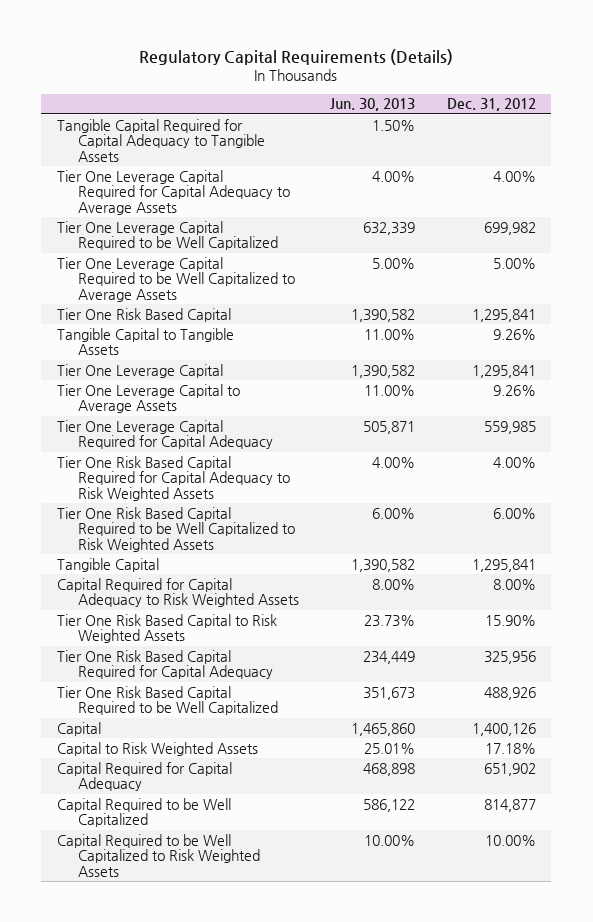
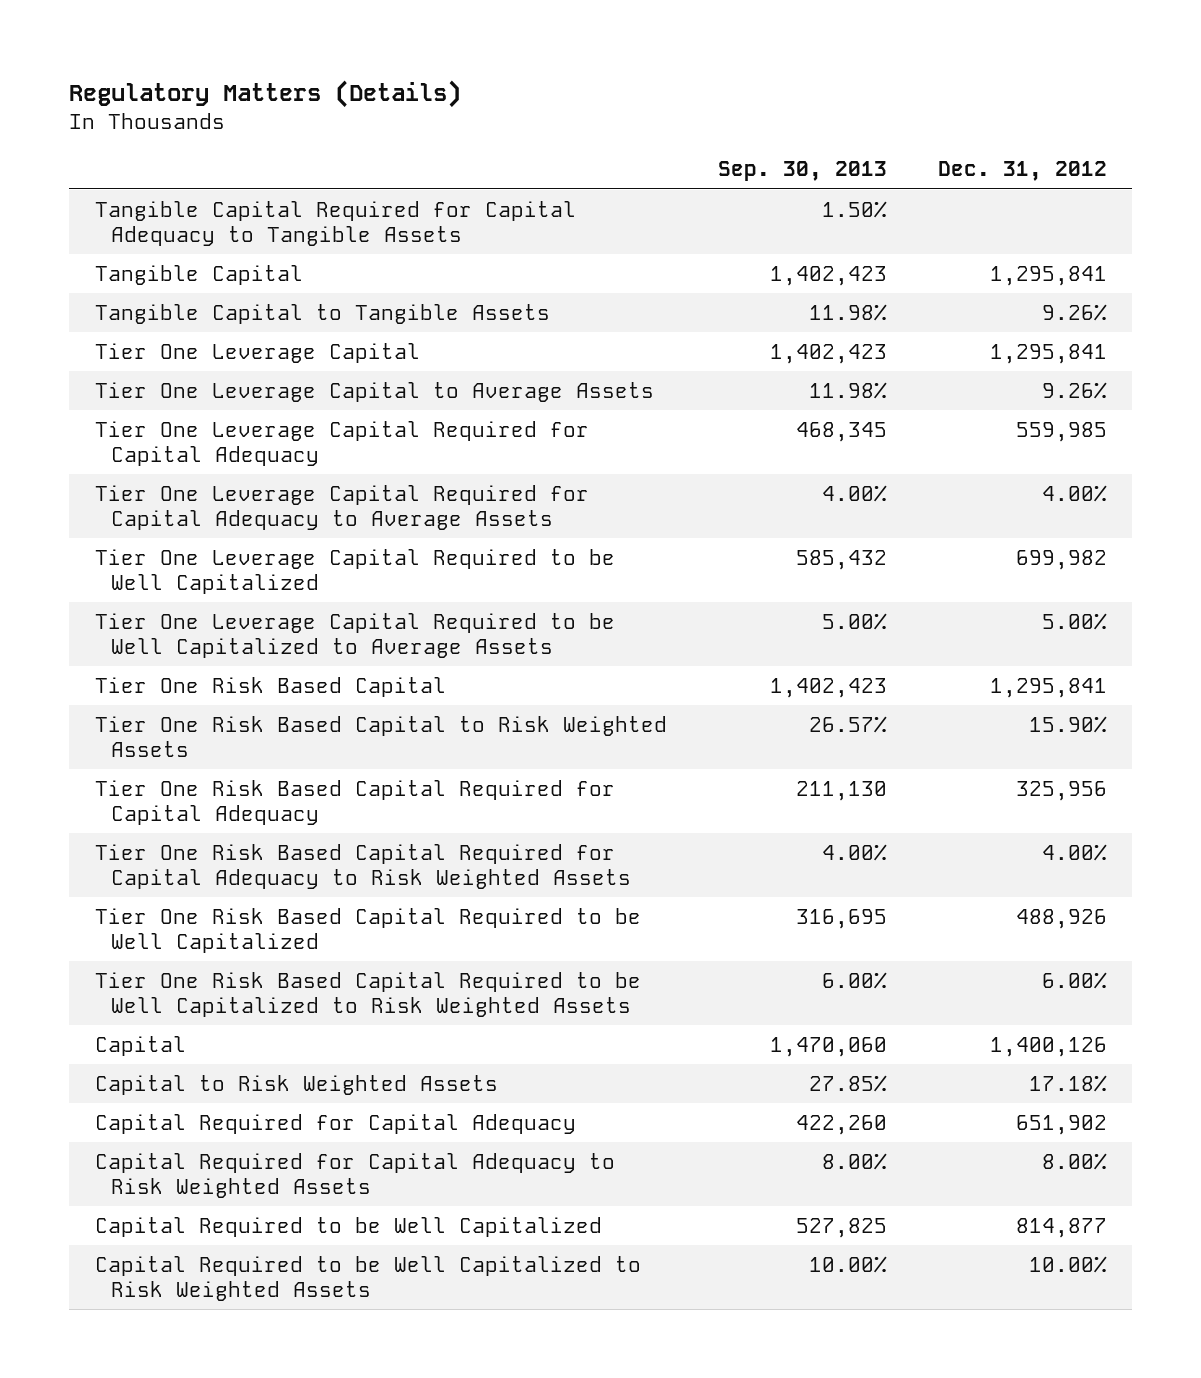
- Regulatory Capital Requirements (Details)
+ Regulatory Matters (Details)
- | Jun. 30, 2013 | Dec. 31, 2012
+ | Sep. 30, 2013 | Dec. 31, 2012
moved up: Tangible Capital | 1,402,423 | 1,295,841
moved down: Tier One Leverage Capital Required for Capital Adequacy to Average Assets | 4.00% | 4.00%
moved down: Tier One Leverage Capital Required to be Well Capitalized | 585,432 | 699,982
moved down: Tier One Leverage Capital Required to be Well Capitalized to Average Assets | 5.00% | 5.00%
moved down: Tier One Risk Based Capital | 1,402,423 | 1,295,841
moved down: Tier One Risk Based Capital Required for Capital Adequacy to Risk Weighted Assets | 4.00% | 4.00%
moved down: Tier One Risk Based Capital Required to be Well Capitalized to Risk Weighted Assets | 6.00% | 6.00%
moved down: Capital Required for Capital Adequacy to Risk Weighted Assets | 8.00% | 8.00%

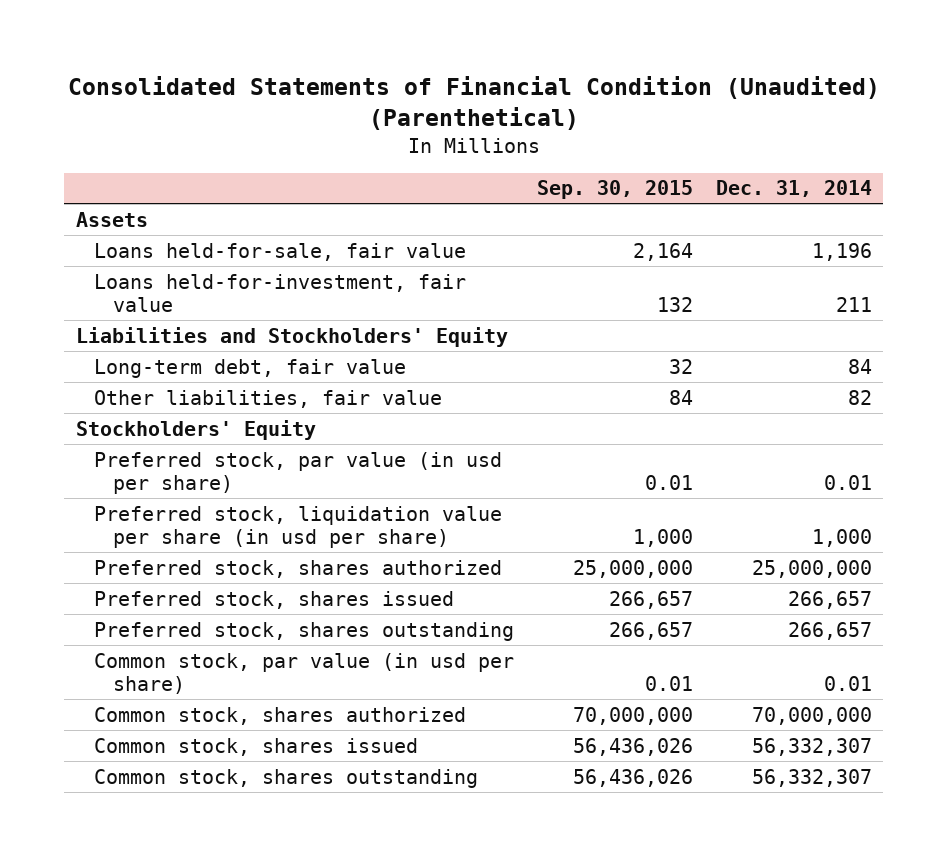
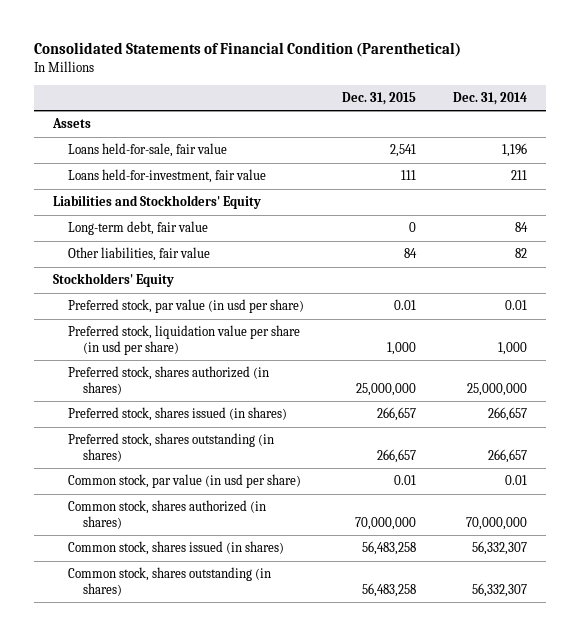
- Consolidated Statements of Financial Condition (Unaudited) (Parenthetical)
+ Consolidated Statements of Financial Condition (Parenthetical)
- | Sep. 30, 2015 | Dec. 31, 2014
+ | Dec. 31, 2015 | Dec. 31, 2014
- Preferred stock, shares authorized | 25,000,000 | 25,000,000
- Preferred stock, shares issued | 266,657 | 266,657
- Preferred stock, shares outstanding | 266,657 | 266,657
+ Preferred stock, shares authorized (in shares) | 25,000,000 | 25,000,000
+ Preferred stock, shares issued (in shares) | 266,657 | 266,657
+ Preferred stock, shares outstanding (in shares) | 266,657 | 266,657
- Common stock, shares authorized | 70,000,000 | 70,000,000
- Common stock, shares issued | 56,436,026 | 56,332,307
- Common stock, shares outstanding | 56,436,026 | 56,332,307
+ Common stock, shares authorized (in shares) | 70,000,000 | 70,000,000
+ Common stock, shares issued (in shares) | 56,483,258 | 56,332,307
+ Common stock, shares outstanding (in shares) | 56,483,258 | 56,332,307

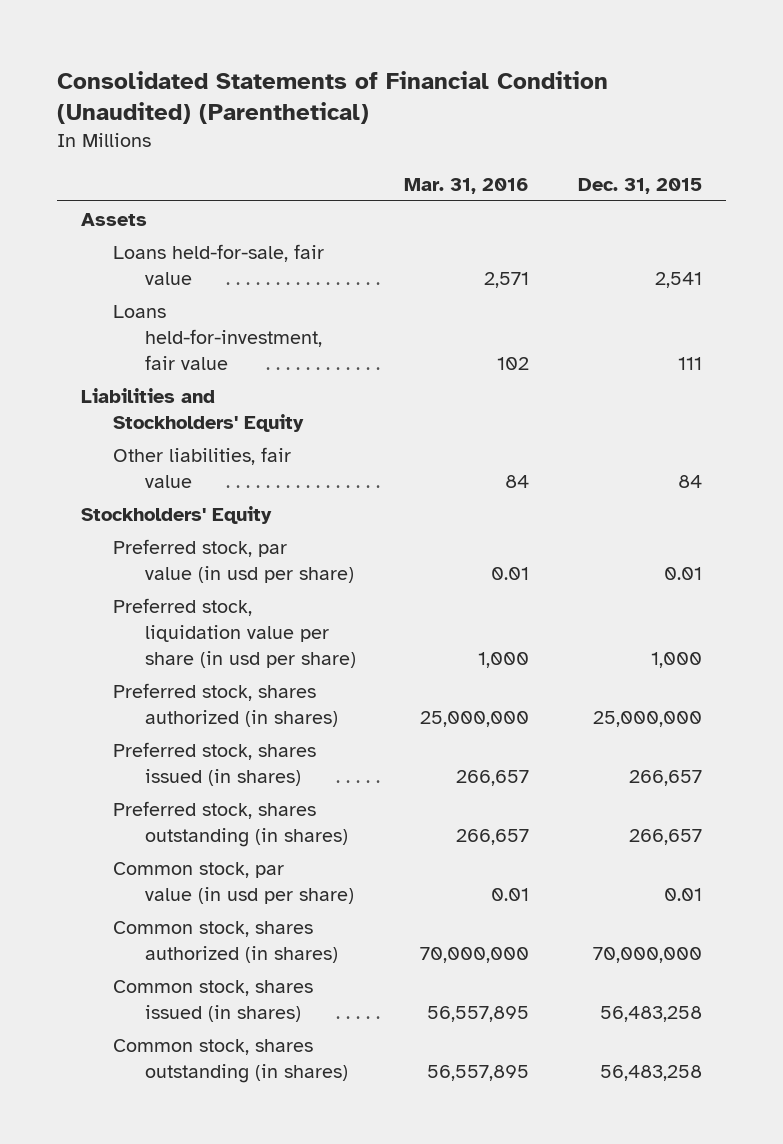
- Consolidated Statements of Financial Condition (Parenthetical)
+ Consolidated Statements of Financial Condition (Unaudited) (Parenthetical)
- | Dec. 31, 2015 | Dec. 31, 2014
+ | Mar. 31, 2016 | Dec. 31, 2015
- Long-term debt, fair value | 0 | 84

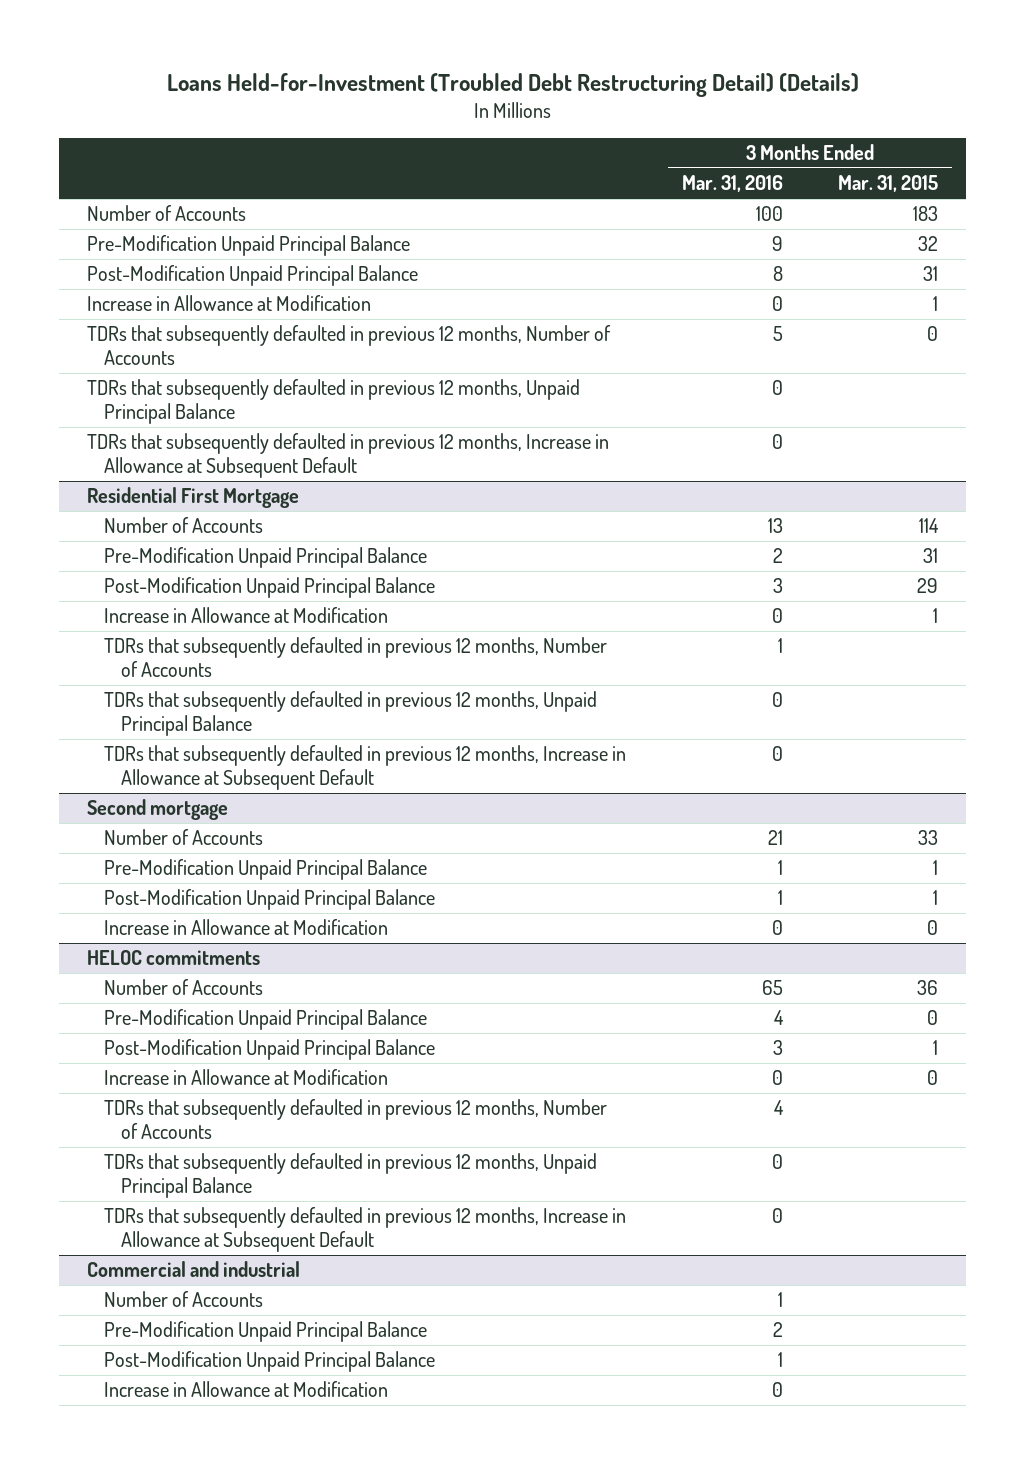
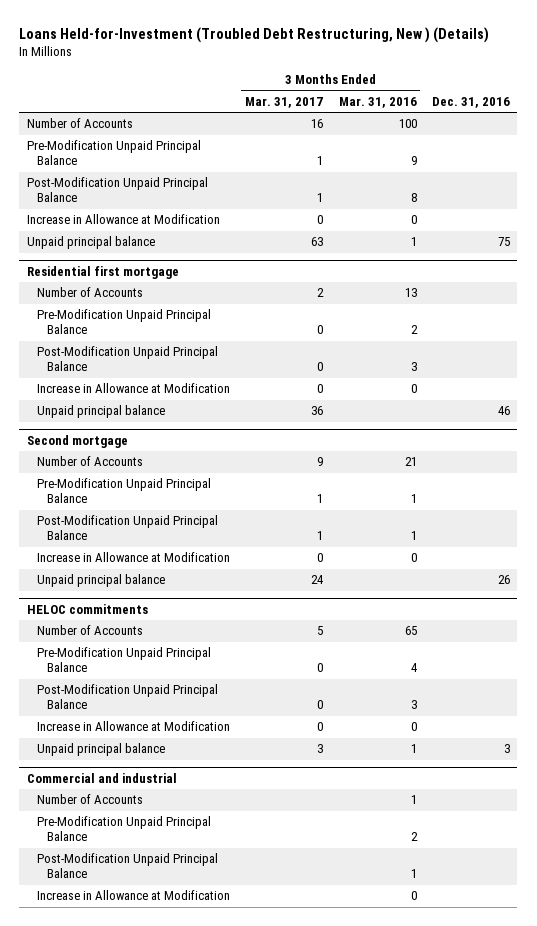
- Loans Held-for-Investment (Troubled Debt Restructuring Detail) (Details)
+ Loans Held-for-Investment (Troubled Debt Restructuring, New ) (Details)
- | 3 Months Ended Mar. 31, 2016 | 3 Months Ended Mar. 31, 2015
+ | 3 Months Ended Mar. 31, 2017 | 3 Months Ended Mar. 31, 2016 | Dec. 31, 2016
- TDRs that subsequently defaulted in previous 12 months, Number of Accounts | 5 | 0
- TDRs that subsequently defaulted in previous 12 months, Unpaid Principal Balance | 0 |
- TDRs that subsequently defaulted in previous 12 months, Increase in Allowance at Subsequent Default | 0 |
- Residential First Mortgage
+ Unpaid principal balance | 63 | 1 | 75
+ Residential first mortgage
- TDRs that subsequently defaulted in previous 12 months, Number of Accounts | 1 |
- TDRs that subsequently defaulted in previous 12 months, Unpaid Principal Balance | 0 |
- TDRs that subsequently defaulted in previous 12 months, Increase in Allowance at Subsequent Default | 0 |
+ Unpaid principal balance | 36 | | 46
@ Second mortgage
+ Unpaid principal balance | 24 | | 26
@ HELOC commitments
- TDRs that subsequently defaulted in previous 12 months, Number of Accounts | 4 |
- TDRs that subsequently defaulted in previous 12 months, Unpaid Principal Balance | 0 |
- TDRs that subsequently defaulted in previous 12 months, Increase in Allowance at Subsequent Default | 0 |
+ Unpaid principal balance | 3 | 1 | 3

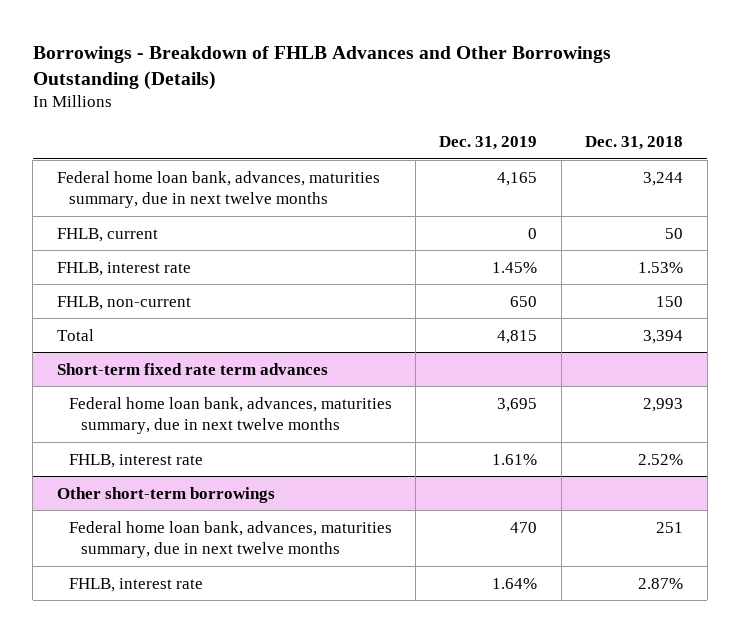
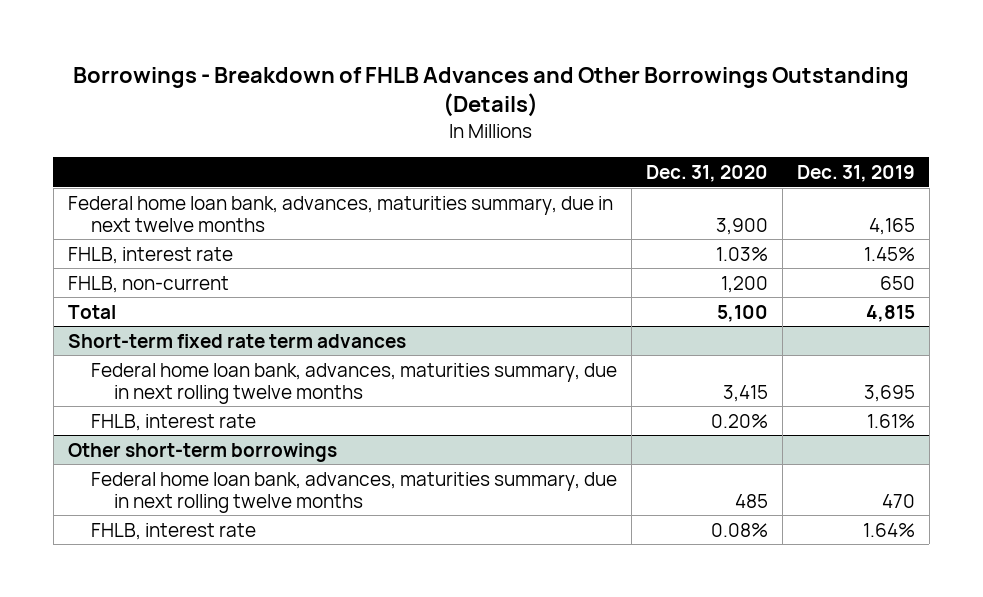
- | Dec. 31, 2019 | Dec. 31, 2018
+ | Dec. 31, 2020 | Dec. 31, 2019
- FHLB, current | 0 | 50
@ Short-term fixed rate term advances
- Federal home loan bank, advances, maturities summary, due in next twelve months | 3,695 | 2,993
+ Federal home loan bank, advances, maturities summary, due in next rolling twelve months | 3,415 | 3,695
@ Other short-term borrowings
- Federal home loan bank, advances, maturities summary, due in next twelve months | 470 | 251
+ Federal home loan bank, advances, maturities summary, due in next rolling twelve months | 485 | 470

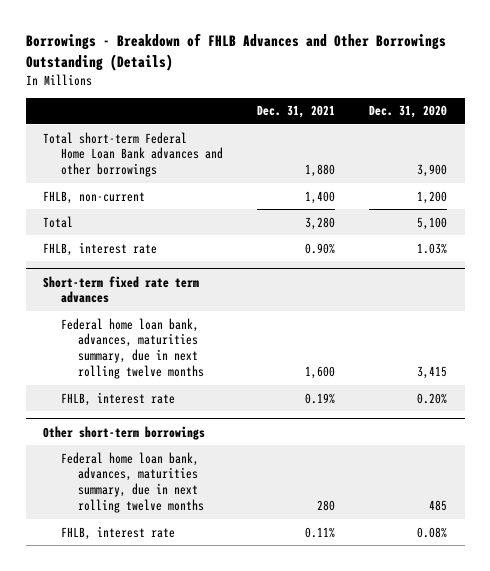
- | Dec. 31, 2020 | Dec. 31, 2019
+ | Dec. 31, 2021 | Dec. 31, 2020
- Federal home loan bank, advances, maturities summary, due in next twelve months | 3,900 | 4,165
+ Total short-term Federal Home Loan Bank advances and other borrowings | 1,880 | 3,900
moved down: FHLB, interest rate | 0.90% | 1.03%

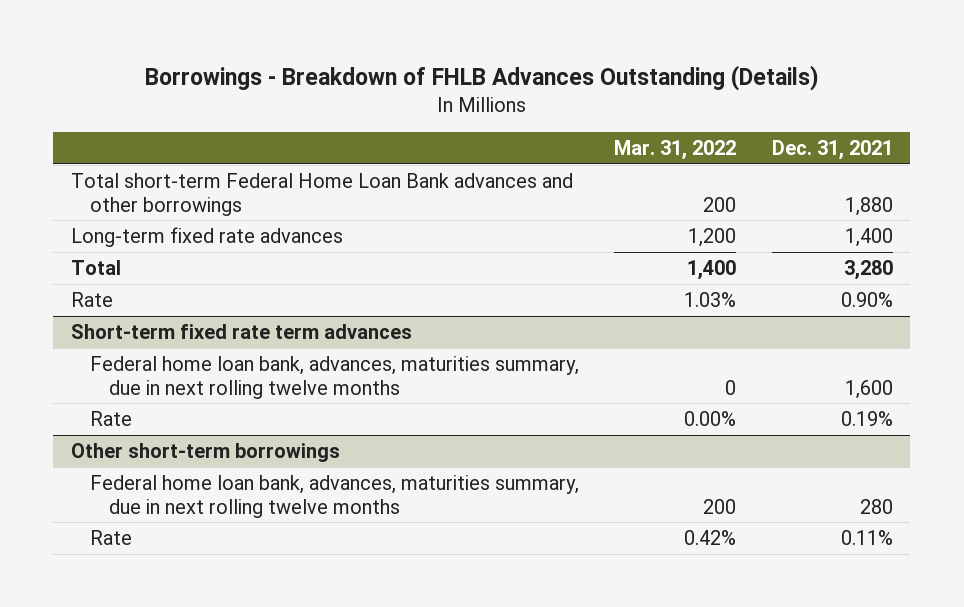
- Borrowings - Breakdown of FHLB Advances and Other Borrowings Outstanding (Details)
+ Borrowings - Breakdown of FHLB Advances Outstanding (Details)
- | Dec. 31, 2021 | Dec. 31, 2020
+ | Mar. 31, 2022 | Dec. 31, 2021
- FHLB, non-current | 1,400 | 1,200
+ Long-term fixed rate advances | 1,200 | 1,400
- FHLB, interest rate | 0.90% | 1.03%
+ Rate | 1.03% | 0.90%
@ Short-term fixed rate term advances
- FHLB, interest rate | 0.19% | 0.20%
+ Rate | 0.00% | 0.19%
@ Other short-term borrowings
- FHLB, interest rate | 0.11% | 0.08%
+ Rate | 0.42% | 0.11%

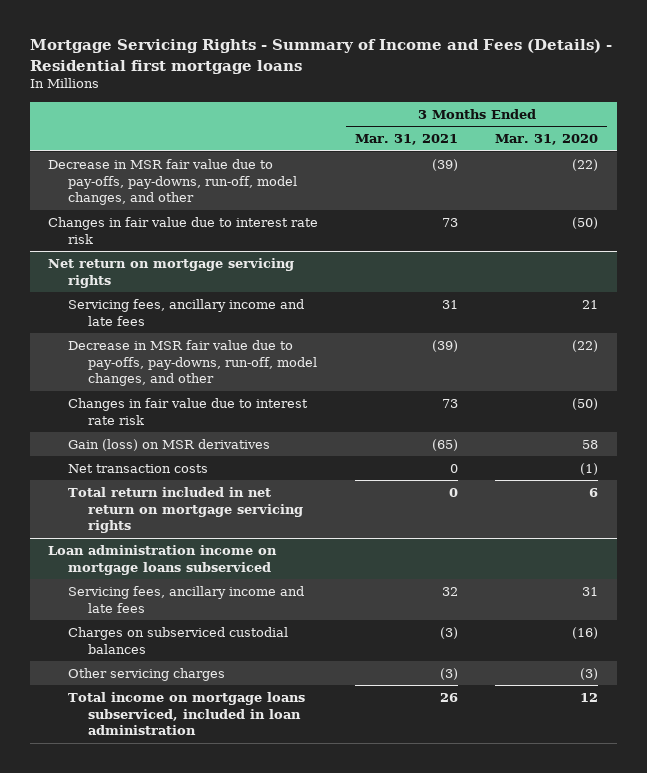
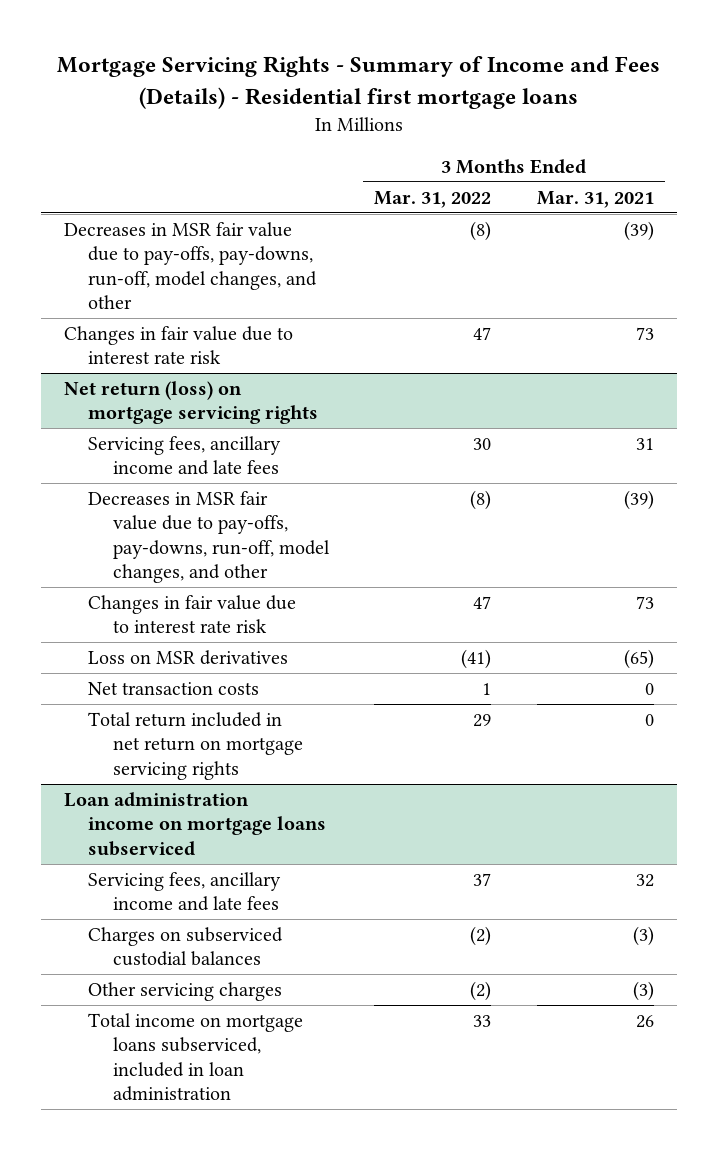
- | 3 Months Ended Mar. 31, 2021 | 3 Months Ended Mar. 31, 2020
+ | 3 Months Ended Mar. 31, 2022 | 3 Months Ended Mar. 31, 2021
- Decrease in MSR fair value due to pay-offs, pay-downs, run-off, model changes, and other | (39) | (22)
+ Decreases in MSR fair value due to pay-offs, pay-downs, run-off, model changes, and other | (8) | (39)
- Net return on mortgage servicing rights
+ Net return (loss) on mortgage servicing rights
- Decrease in MSR fair value due to pay-offs, pay-downs, run-off, model changes, and other | (39) | (22)
+ Decreases in MSR fair value due to pay-offs, pay-downs, run-off, model changes, and other | (8) | (39)
- Gain (loss) on MSR derivatives | (65) | 58
+ Loss on MSR derivatives | (41) | (65)

